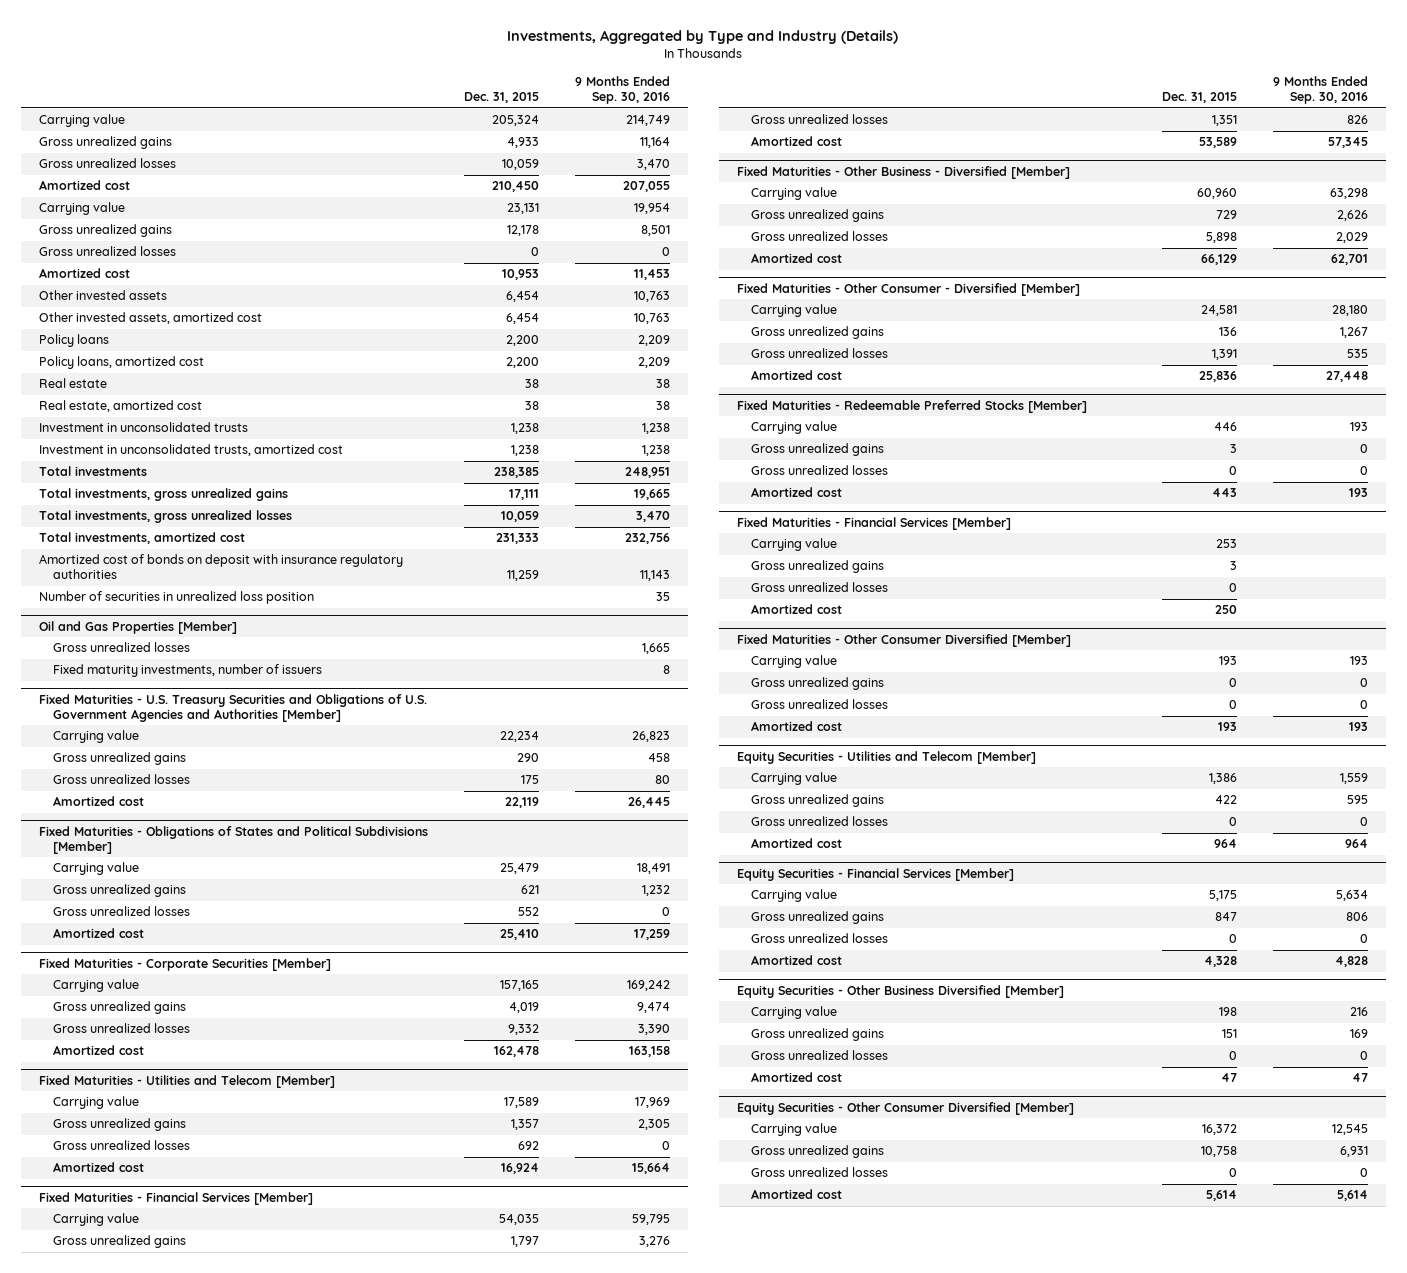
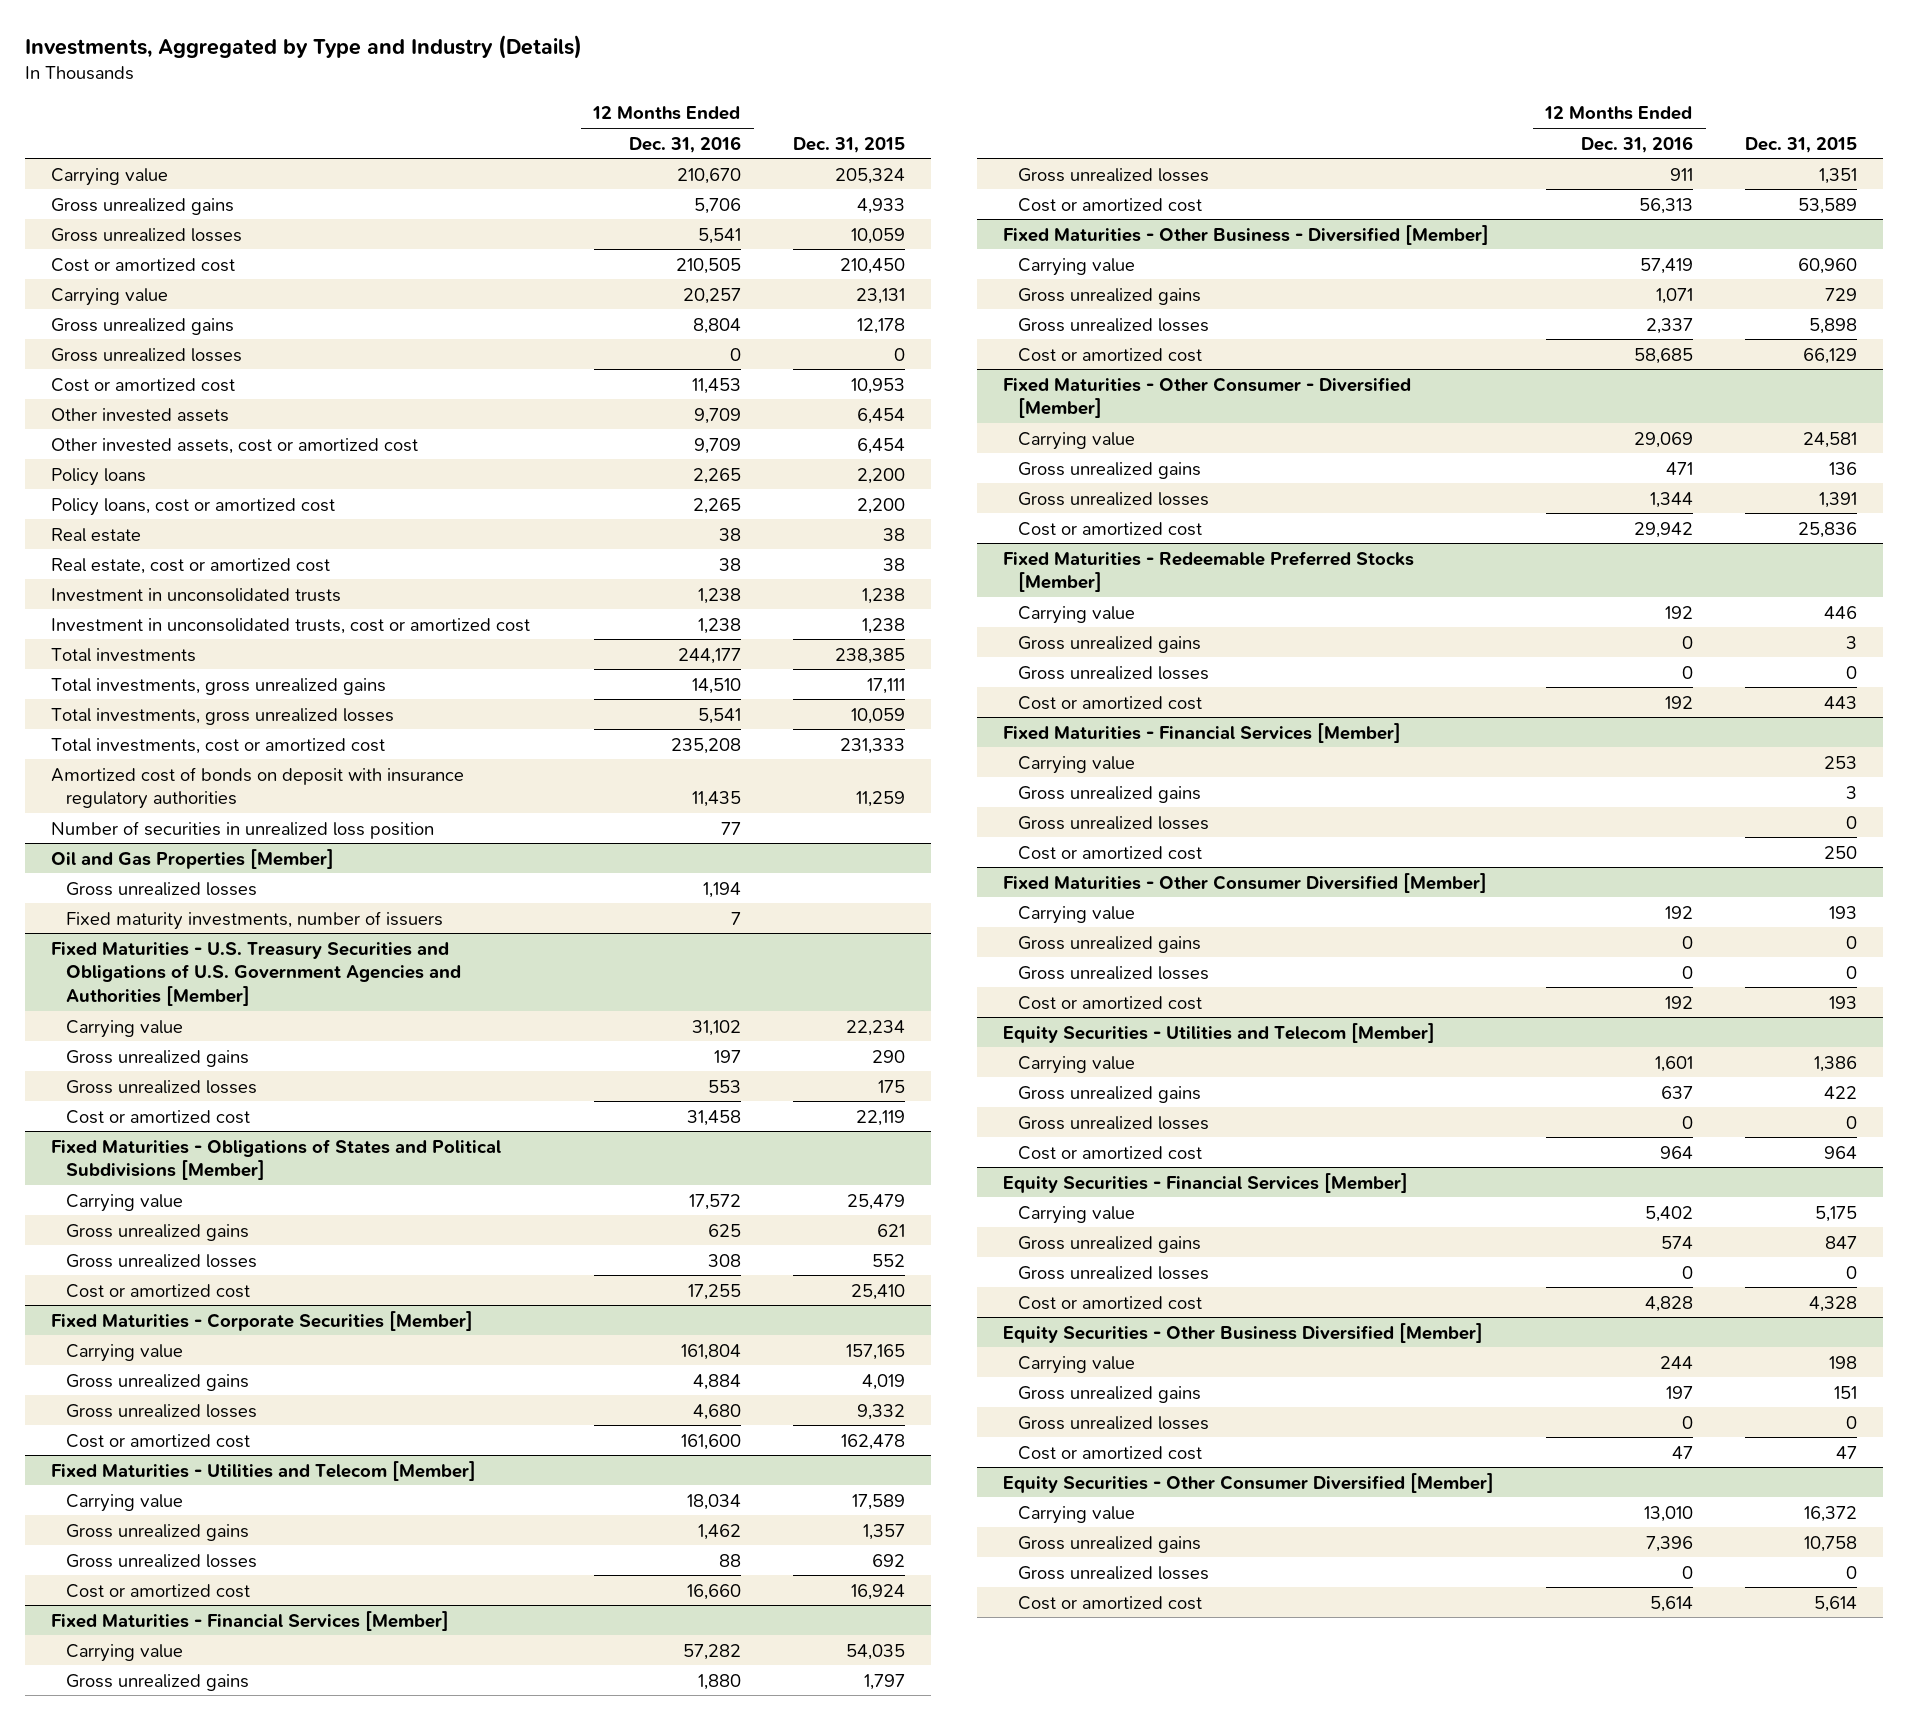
- | Dec. 31, 2015 | 9 Months Ended Sep. 30, 2016
+ | 12 Months Ended Dec. 31, 2016 | Dec. 31, 2015
- Amortized cost | 210,450 | 207,055
+ Cost or amortized cost | 210,505 | 210,450
- Amortized cost | 10,953 | 11,453
+ Cost or amortized cost | 11,453 | 10,953
- Other invested assets, amortized cost | 6,454 | 10,763
+ Other invested assets, cost or amortized cost | 9,709 | 6,454
- Policy loans, amortized cost | 2,200 | 2,209
+ Policy loans, cost or amortized cost | 2,265 | 2,200
- Real estate, amortized cost | 38 | 38
+ Real estate, cost or amortized cost | 38 | 38
- Investment in unconsolidated trusts, amortized cost | 1,238 | 1,238
+ Investment in unconsolidated trusts, cost or amortized cost | 1,238 | 1,238
- Total investments, amortized cost | 231,333 | 232,756
+ Total investments, cost or amortized cost | 235,208 | 231,333
@ Fixed Maturities - U.S. Treasury Securities and Obligations of U.S. Government Agencies and Authorities [Member]
- Amortized cost | 22,119 | 26,445
+ Cost or amortized cost | 31,458 | 22,119
@ Fixed Maturities - Obligations of States and Political Subdivisions [Member]
- Amortized cost | 25,410 | 17,259
+ Cost or amortized cost | 17,255 | 25,410
@ Fixed Maturities - Corporate Securities [Member]
- Amortized cost | 162,478 | 163,158
+ Cost or amortized cost | 161,600 | 162,478
@ Fixed Maturities - Utilities and Telecom [Member]
- Amortized cost | 16,924 | 15,664
+ Cost or amortized cost | 16,660 | 16,924
@ Fixed Maturities - Financial Services [Member]
- Amortized cost | 53,589 | 57,345
+ Cost or amortized cost | 56,313 | 53,589
@ Fixed Maturities - Other Business - Diversified [Member]
- Amortized cost | 66,129 | 62,701
+ Cost or amortized cost | 58,685 | 66,129
@ Fixed Maturities - Other Consumer - Diversified [Member]
- Amortized cost | 25,836 | 27,448
+ Cost or amortized cost | 29,942 | 25,836
@ Fixed Maturities - Redeemable Preferred Stocks [Member]
- Amortized cost | 443 | 193
+ Cost or amortized cost | 192 | 443
@ Fixed Maturities - Financial Services [Member]
- Amortized cost | 250 |
+ Cost or amortized cost | | 250
@ Fixed Maturities - Other Consumer Diversified [Member]
- Amortized cost | 193 | 193
+ Cost or amortized cost | 192 | 193
@ Equity Securities - Utilities and Telecom [Member]
- Amortized cost | 964 | 964
+ Cost or amortized cost | 964 | 964
@ Equity Securities - Financial Services [Member]
- Amortized cost | 4,328 | 4,828
+ Cost or amortized cost | 4,828 | 4,328
@ Equity Securities - Other Business Diversified [Member]
- Amortized cost | 47 | 47
+ Cost or amortized cost | 47 | 47
@ Equity Securities - Other Consumer Diversified [Member]
- Amortized cost | 5,614 | 5,614
+ Cost or amortized cost | 5,614 | 5,614

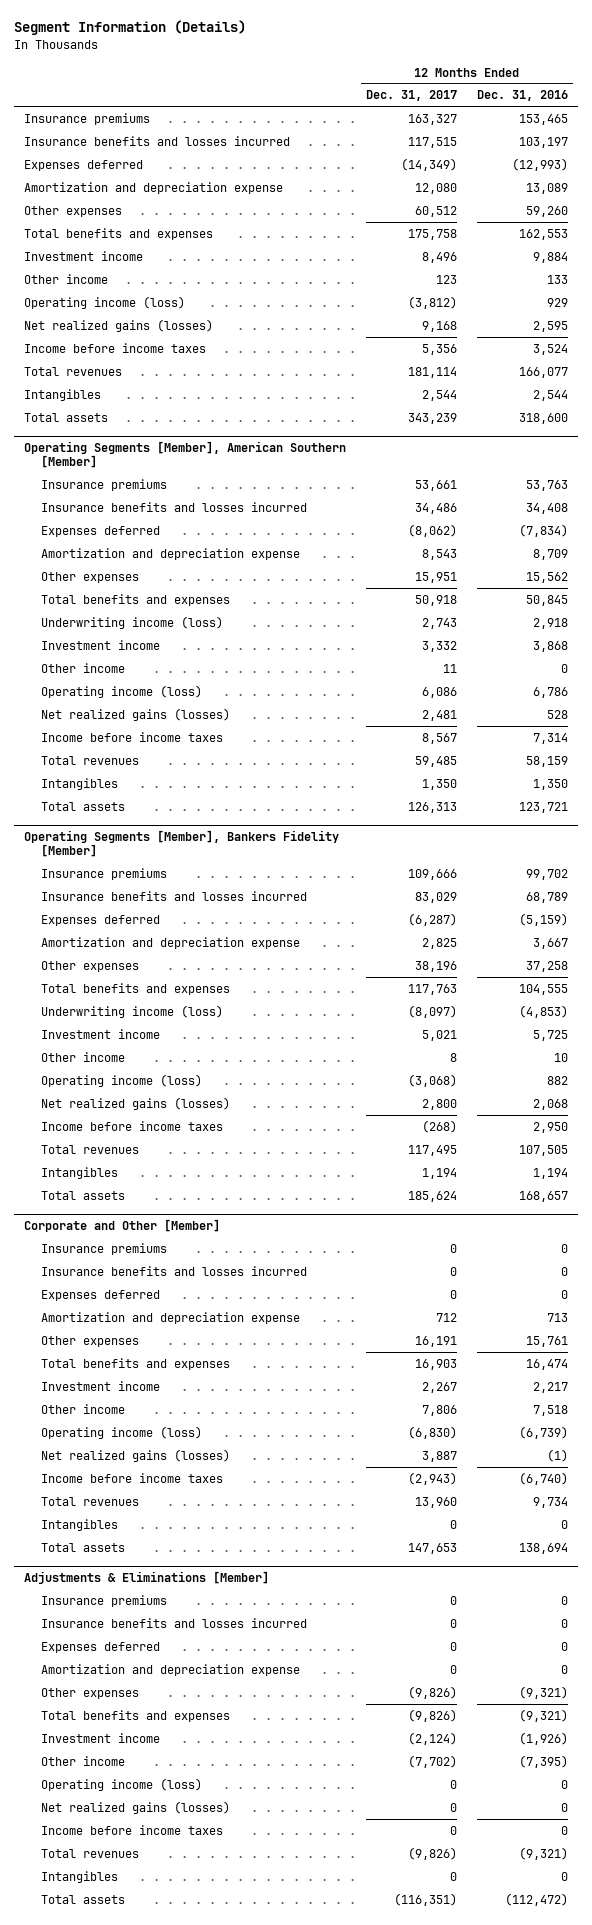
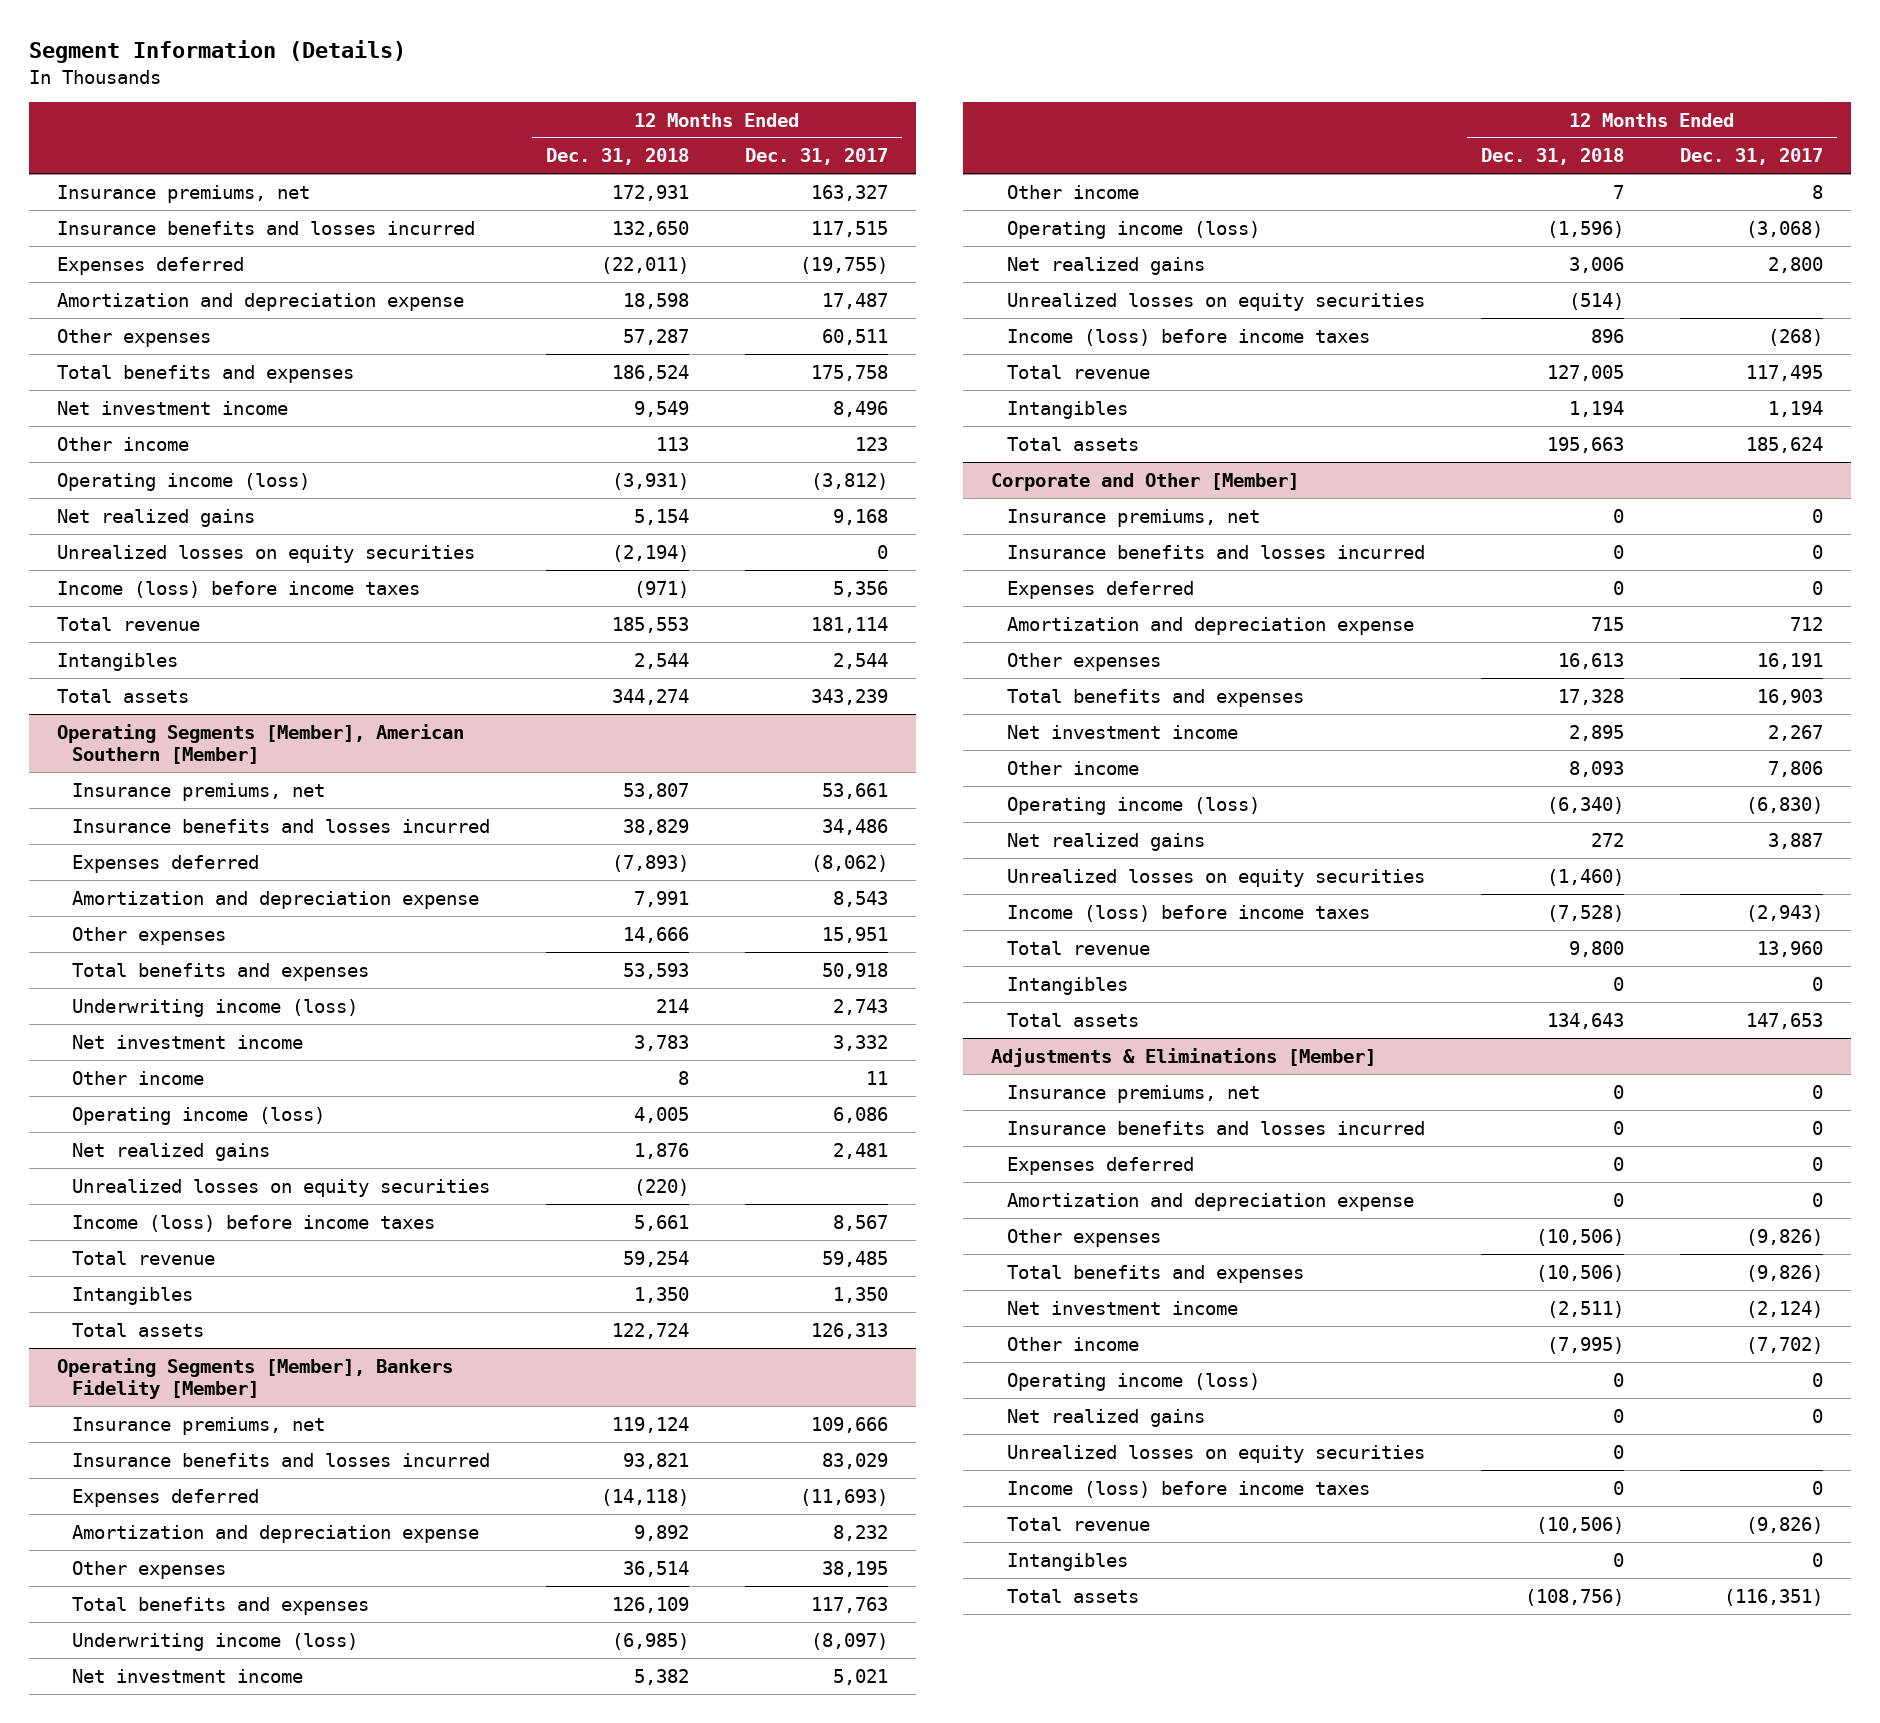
- | 12 Months Ended Dec. 31, 2017 | 12 Months Ended Dec. 31, 2016
+ | 12 Months Ended Dec. 31, 2018 | 12 Months Ended Dec. 31, 2017
- Insurance premiums | 163,327 | 153,465
+ Insurance premiums, net | 172,931 | 163,327
- Expenses deferred | (14,349) | (12,993)
- Amortization and depreciation expense | 12,080 | 13,089
- Other expenses | 60,512 | 59,260
+ Expenses deferred | (22,011) | (19,755)
+ Amortization and depreciation expense | 18,598 | 17,487
+ Other expenses | 57,287 | 60,511
- Investment income | 8,496 | 9,884
+ Net investment income | 9,549 | 8,496
- Net realized gains (losses) | 9,168 | 2,595
- Income before income taxes | 5,356 | 3,524
- Total revenues | 181,114 | 166,077
+ Net realized gains | 5,154 | 9,168
+ Unrealized losses on equity securities | (2,194) | 0
+ Income (loss) before income taxes | (971) | 5,356
+ Total revenue | 185,553 | 181,114
@ Operating Segments [Member], American Southern [Member]
- Insurance premiums | 53,661 | 53,763
+ Insurance premiums, net | 53,807 | 53,661
- Investment income | 3,332 | 3,868
+ Net investment income | 3,783 | 3,332
- Net realized gains (losses) | 2,481 | 528
- Income before income taxes | 8,567 | 7,314
- Total revenues | 59,485 | 58,159
+ Net realized gains | 1,876 | 2,481
+ Unrealized losses on equity securities | (220) |
+ Income (loss) before income taxes | 5,661 | 8,567
+ Total revenue | 59,254 | 59,485
@ Operating Segments [Member], Bankers Fidelity [Member]
- Insurance premiums | 109,666 | 99,702
+ Insurance premiums, net | 119,124 | 109,666
- Expenses deferred | (6,287) | (5,159)
- Amortization and depreciation expense | 2,825 | 3,667
- Other expenses | 38,196 | 37,258
+ Expenses deferred | (14,118) | (11,693)
+ Amortization and depreciation expense | 9,892 | 8,232
+ Other expenses | 36,514 | 38,195
- Investment income | 5,021 | 5,725
+ Net investment income | 5,382 | 5,021
- Net realized gains (losses) | 2,800 | 2,068
- Income before income taxes | (268) | 2,950
- Total revenues | 117,495 | 107,505
+ Net realized gains | 3,006 | 2,800
+ Unrealized losses on equity securities | (514) |
+ Income (loss) before income taxes | 896 | (268)
+ Total revenue | 127,005 | 117,495
@ Corporate and Other [Member]
- Insurance premiums | 0 | 0
+ Insurance premiums, net | 0 | 0
- Investment income | 2,267 | 2,217
+ Net investment income | 2,895 | 2,267
- Net realized gains (losses) | 3,887 | (1)
- Income before income taxes | (2,943) | (6,740)
- Total revenues | 13,960 | 9,734
+ Net realized gains | 272 | 3,887
+ Unrealized losses on equity securities | (1,460) |
+ Income (loss) before income taxes | (7,528) | (2,943)
+ Total revenue | 9,800 | 13,960
@ Adjustments & Eliminations [Member]
- Insurance premiums | 0 | 0
+ Insurance premiums, net | 0 | 0
- Investment income | (2,124) | (1,926)
+ Net investment income | (2,511) | (2,124)
- Net realized gains (losses) | 0 | 0
- Income before income taxes | 0 | 0
- Total revenues | (9,826) | (9,321)
+ Net realized gains | 0 | 0
+ Unrealized losses on equity securities | 0 |
+ Income (loss) before income taxes | 0 | 0
+ Total revenue | (10,506) | (9,826)

